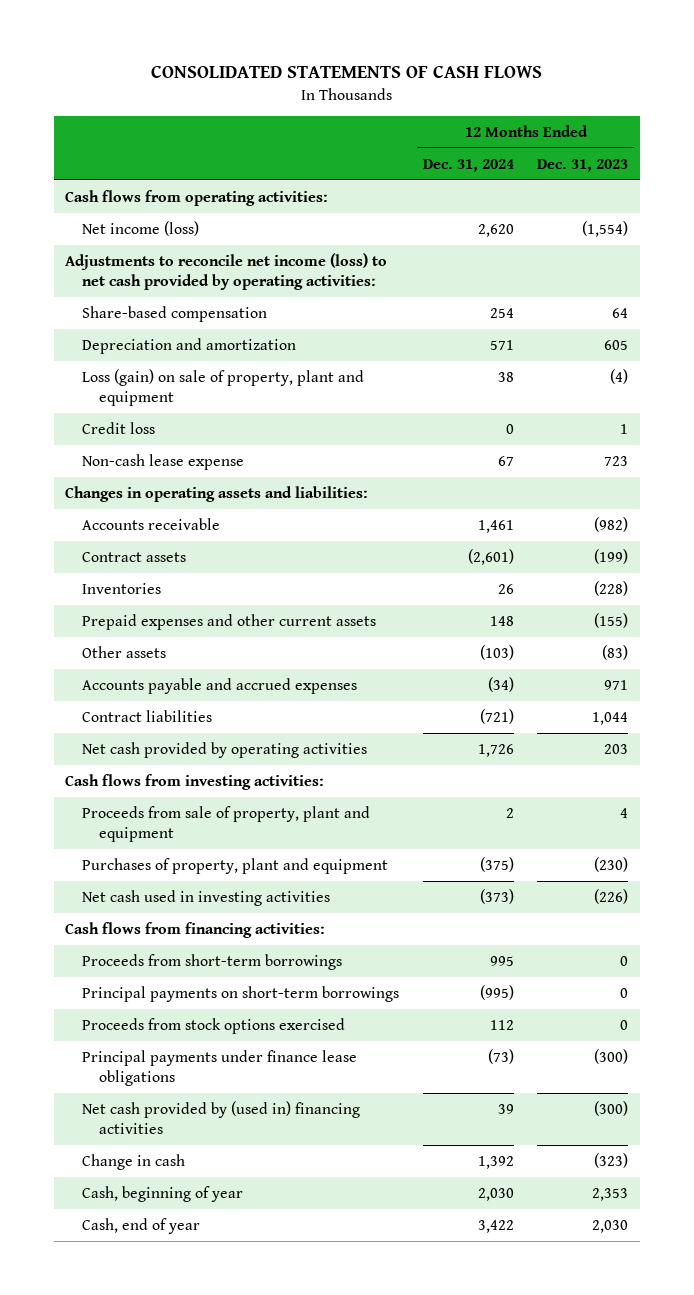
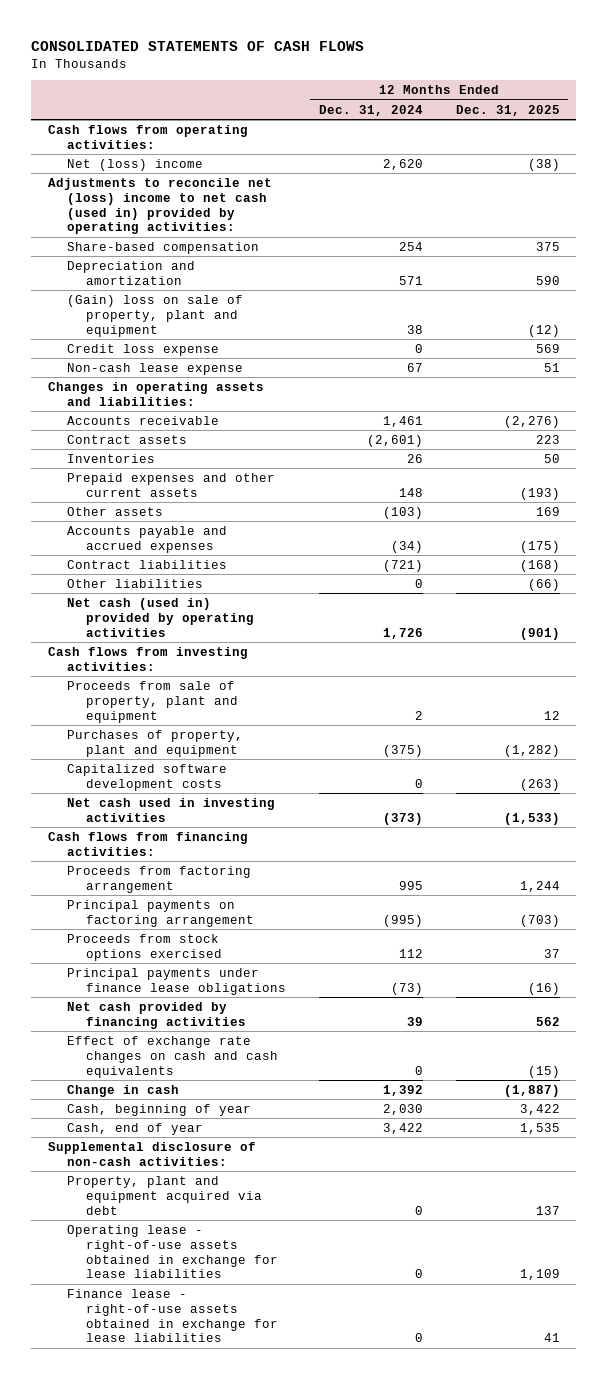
- | 12 Months Ended Dec. 31, 2024 | 12 Months Ended Dec. 31, 2023
+ | 12 Months Ended Dec. 31, 2024 | 12 Months Ended Dec. 31, 2025
- Net income (loss) | 2,620 | (1,554)
- Adjustments to reconcile net income (loss) to net cash provided by operating activities:
+ Net (loss) income | 2,620 | (38)
+ Adjustments to reconcile net (loss) income to net cash (used in) provided by operating activities:
- Loss (gain) on sale of property, plant and equipment | 38 | (4)
- Credit loss | 0 | 1
+ (Gain) loss on sale of property, plant and equipment | 38 | (12)
+ Credit loss expense | 0 | 569
- Net cash provided by operating activities | 1,726 | 203
+ Other liabilities | 0 | (66)
+ Net cash (used in) provided by operating activities | 1,726 | (901)
+ Capitalized software development costs | 0 | (263)
- Proceeds from short-term borrowings | 995 | 0
- Principal payments on short-term borrowings | (995) | 0
+ Proceeds from factoring arrangement | 995 | 1,244
+ Principal payments on factoring arrangement | (995) | (703)
- Net cash provided by (used in) financing activities | 39 | (300)
+ Net cash provided by financing activities | 39 | 562
+ Effect of exchange rate changes on cash and cash equivalents | 0 | (15)
+ Supplemental disclosure of non-cash activities:
+ Property, plant and equipment acquired via debt | 0 | 137
+ Operating lease - right-of-use assets obtained in exchange for lease liabilities | 0 | 1,109
+ Finance lease - right-of-use assets obtained in exchange for lease liabilities | 0 | 41

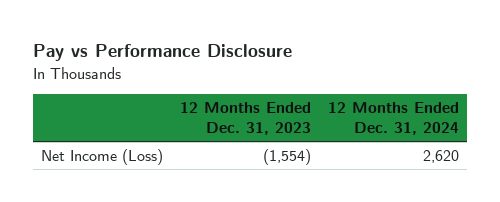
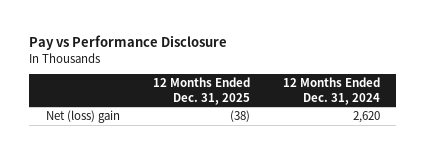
- | 12 Months Ended Dec. 31, 2023 | 12 Months Ended Dec. 31, 2024
+ | 12 Months Ended Dec. 31, 2025 | 12 Months Ended Dec. 31, 2024
- Net Income (Loss) | (1,554) | 2,620
+ Net (loss) gain | (38) | 2,620

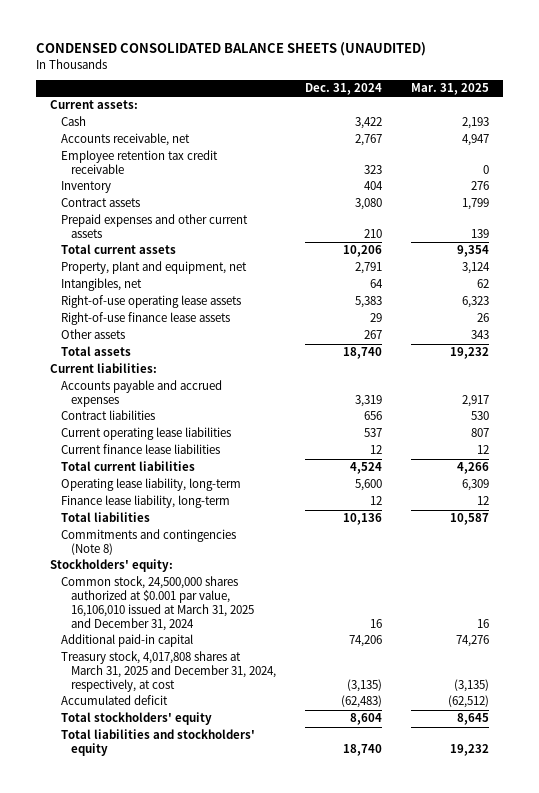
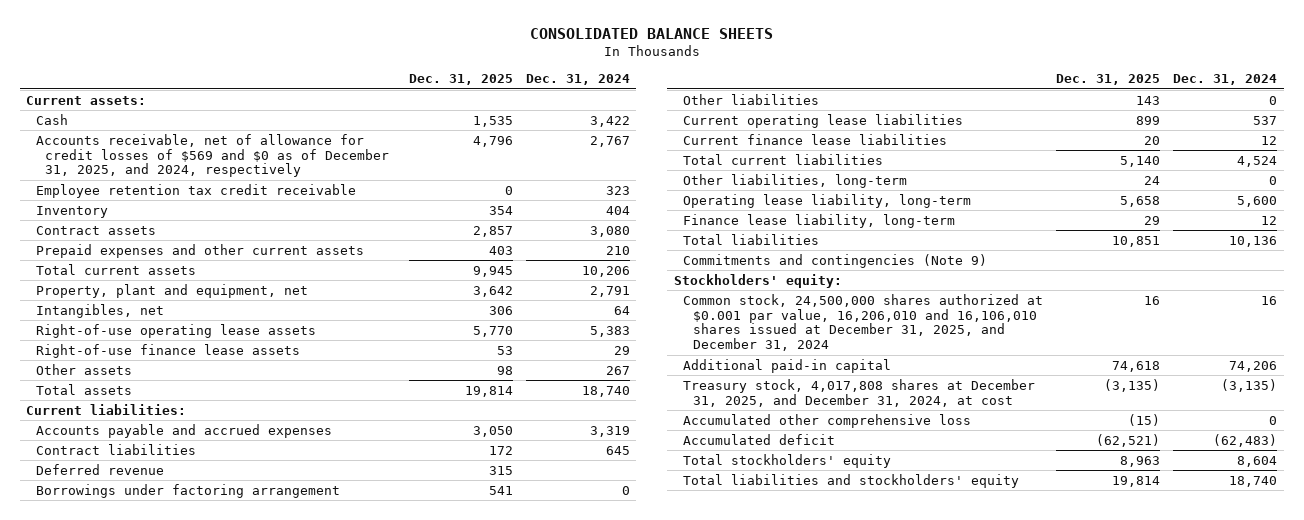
- CONDENSED CONSOLIDATED BALANCE SHEETS (UNAUDITED)
+ CONSOLIDATED BALANCE SHEETS
- | Dec. 31, 2024 | Mar. 31, 2025
+ | Dec. 31, 2025 | Dec. 31, 2024
- Accounts receivable, net | 2,767 | 4,947
+ Accounts receivable, net of allowance for credit losses of $569 and $0 as of December 31, 2025, and 2024, respectively | 4,796 | 2,767
- Contract liabilities | 656 | 530
+ Contract liabilities | 172 | 645
+ Deferred revenue | 315 |
+ Borrowings under factoring arrangement | 541 | 0
+ Other liabilities | 143 | 0
+ Other liabilities, long-term | 24 | 0
- Commitments and contingencies (Note 8)
+ Commitments and contingencies (Note 9)
- Common stock, 24,500,000 shares authorized at $0.001 par value, 16,106,010 issued at March 31, 2025 and December 31, 2024 | 16 | 16
+ Common stock, 24,500,000 shares authorized at $0.001 par value, 16,206,010 and 16,106,010 shares issued at December 31, 2025, and December 31, 2024 | 16 | 16
- Treasury stock, 4,017,808 shares at March 31, 2025 and December 31, 2024, respectively, at cost | (3,135) | (3,135)
+ Treasury stock, 4,017,808 shares at December 31, 2025, and December 31, 2024, at cost | (3,135) | (3,135)
+ Accumulated other comprehensive loss | (15) | 0

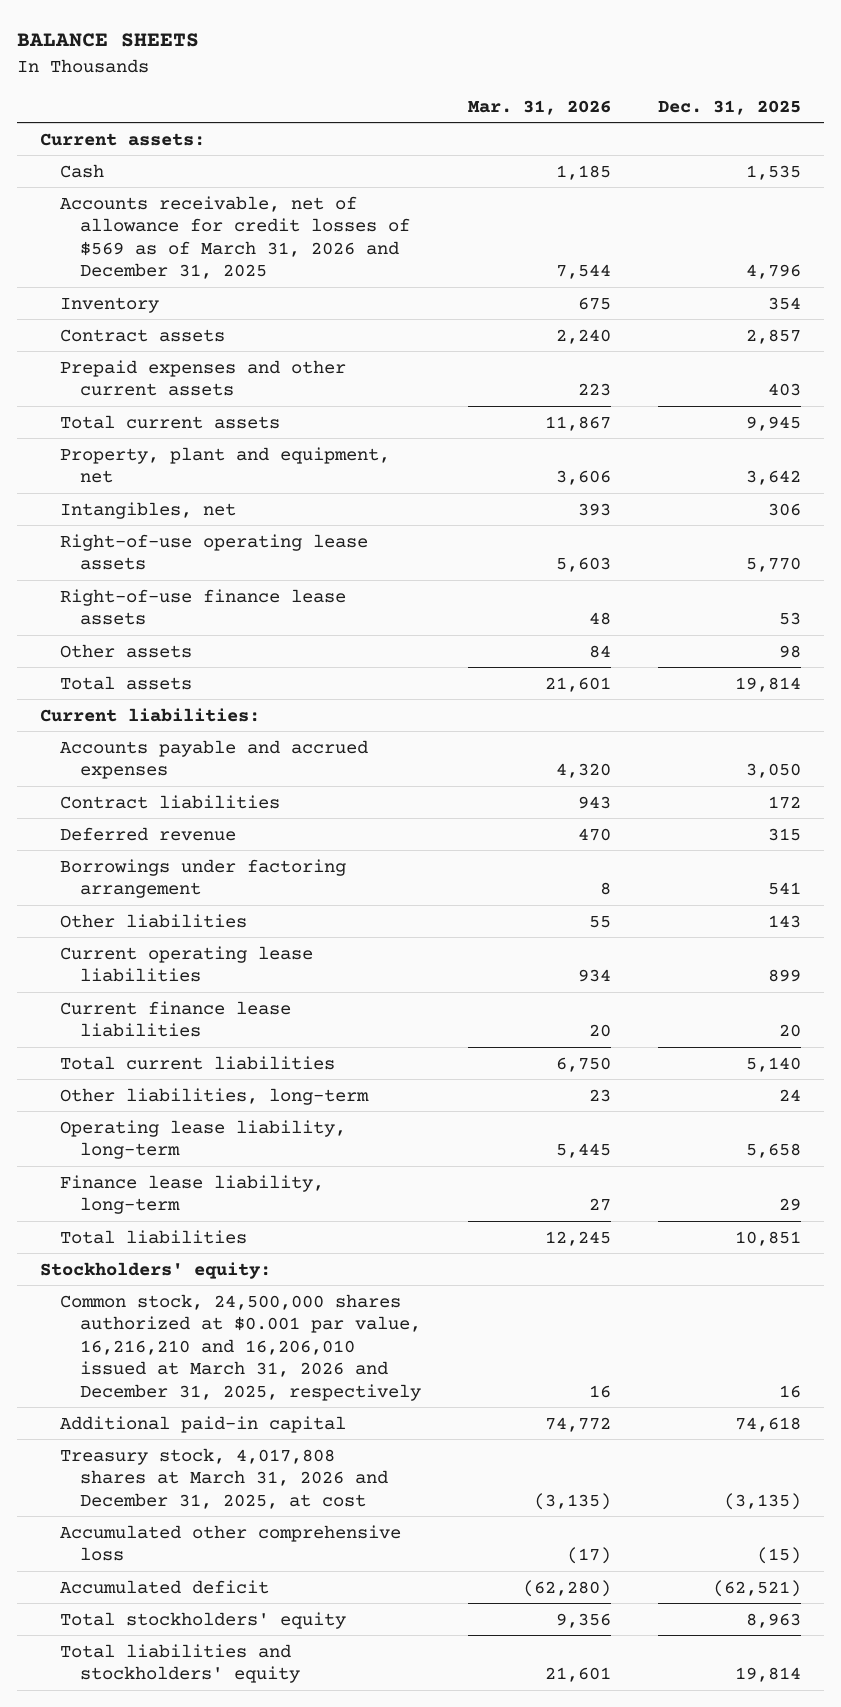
- CONSOLIDATED BALANCE SHEETS
+ BALANCE SHEETS
- | Dec. 31, 2025 | Dec. 31, 2024
+ | Mar. 31, 2026 | Dec. 31, 2025
- Accounts receivable, net of allowance for credit losses of $569 and $0 as of December 31, 2025, and 2024, respectively | 4,796 | 2,767
- Employee retention tax credit receivable | 0 | 323
+ Accounts receivable, net of allowance for credit losses of $569 as of March 31, 2026 and December 31, 2025 | 7,544 | 4,796
- Commitments and contingencies (Note 9)
- Common stock, 24,500,000 shares authorized at $0.001 par value, 16,206,010 and 16,106,010 shares issued at December 31, 2025, and December 31, 2024 | 16 | 16
+ Common stock, 24,500,000 shares authorized at $0.001 par value, 16,216,210 and 16,206,010 issued at March 31, 2026 and December 31, 2025, respectively | 16 | 16
- Treasury stock, 4,017,808 shares at December 31, 2025, and December 31, 2024, at cost | (3,135) | (3,135)
+ Treasury stock, 4,017,808 shares at March 31, 2026 and December 31, 2025, at cost | (3,135) | (3,135)

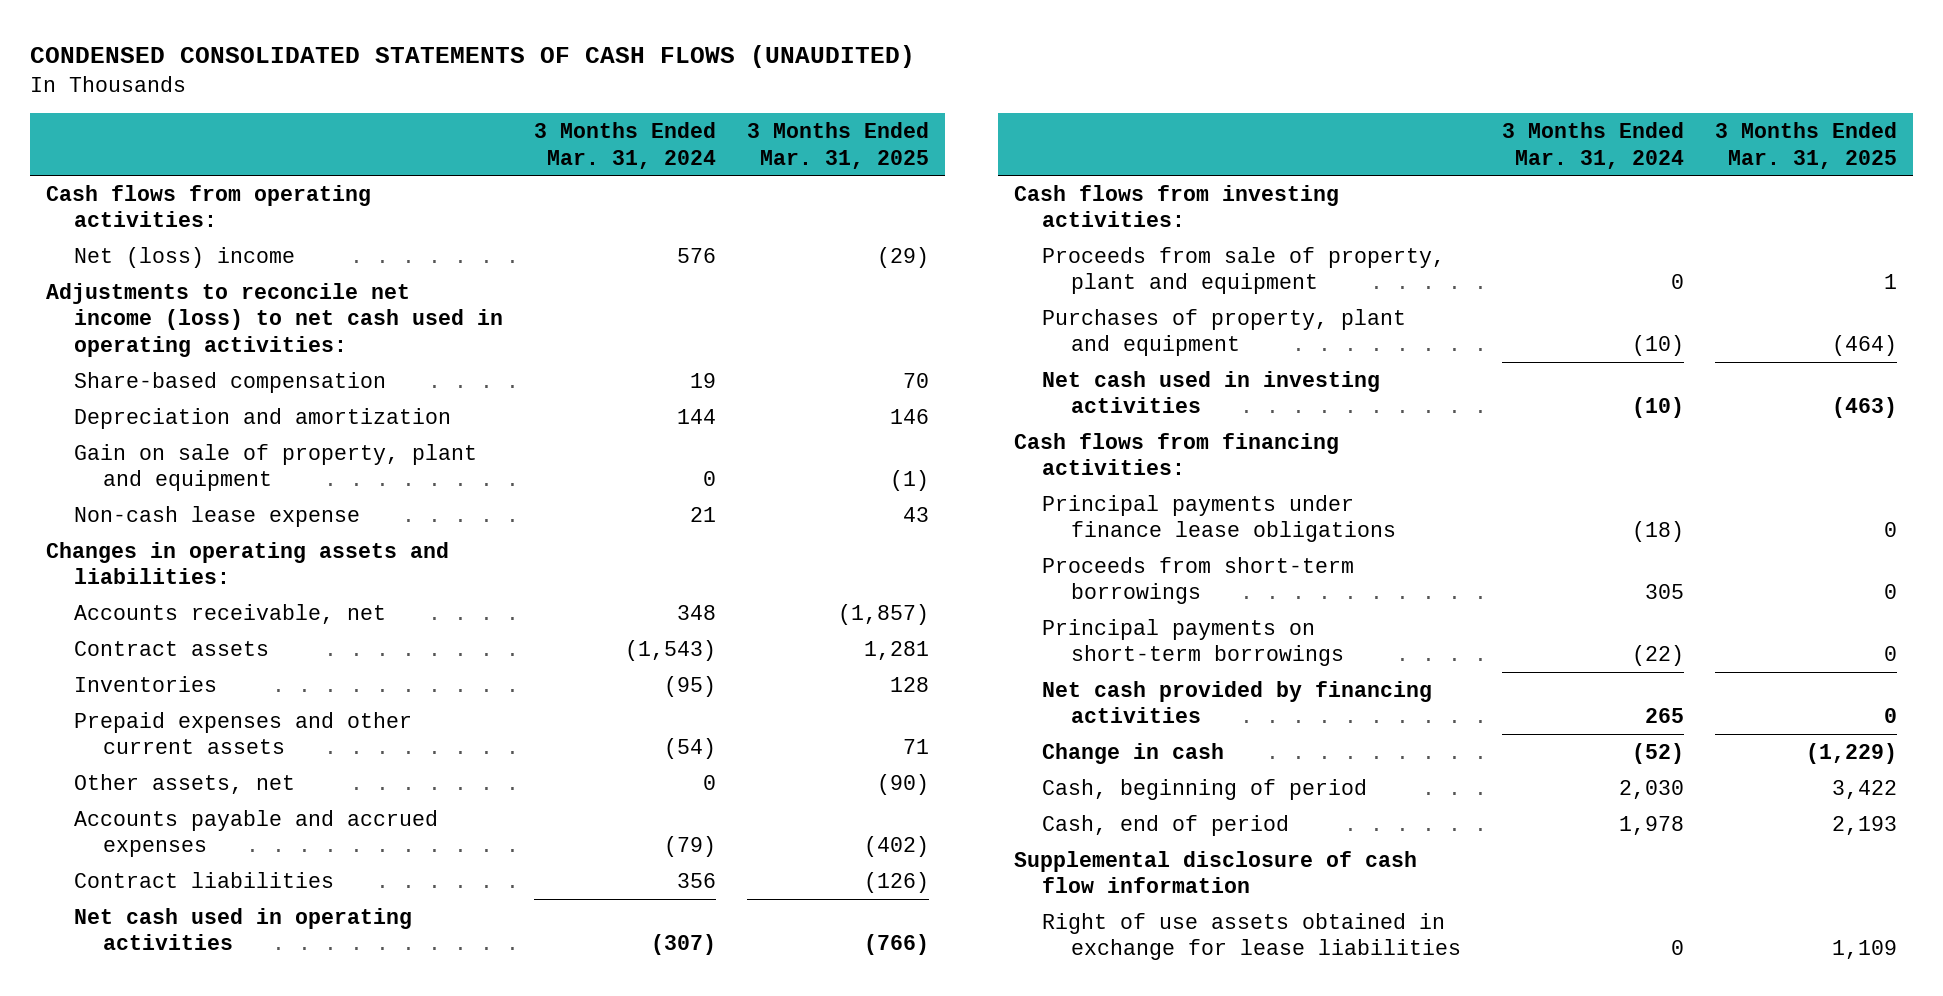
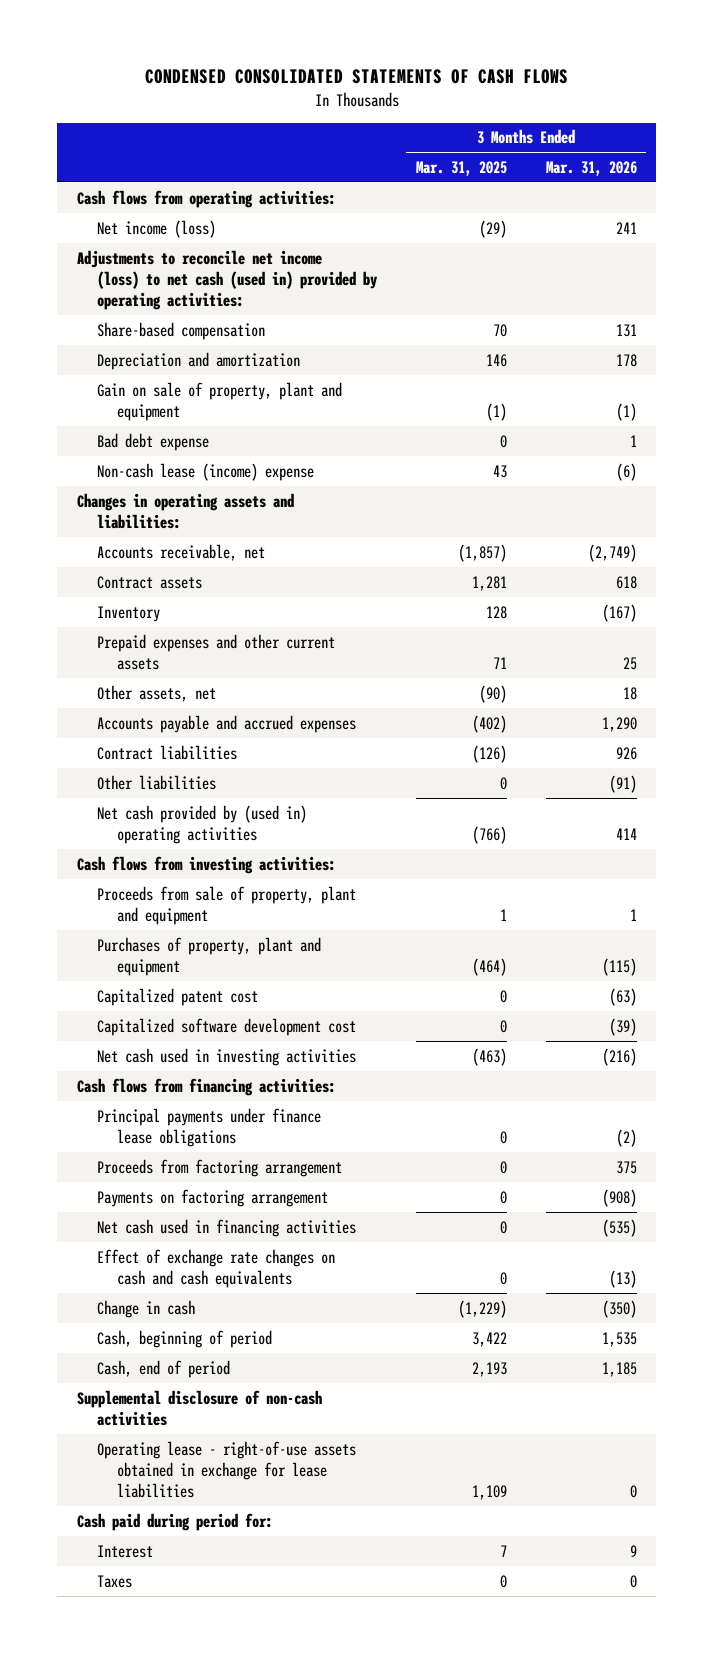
- CONDENSED CONSOLIDATED STATEMENTS OF CASH FLOWS (UNAUDITED)
+ CONDENSED CONSOLIDATED STATEMENTS OF CASH FLOWS
- | 3 Months Ended Mar. 31, 2024 | 3 Months Ended Mar. 31, 2025
+ | 3 Months Ended Mar. 31, 2025 | 3 Months Ended Mar. 31, 2026
- Net (loss) income | 576 | (29)
- Adjustments to reconcile net income (loss) to net cash used in operating activities:
+ Net income (loss) | (29) | 241
+ Adjustments to reconcile net income (loss) to net cash (used in) provided by operating activities:
- Non-cash lease expense | 21 | 43
+ Bad debt expense | 0 | 1
+ Non-cash lease (income) expense | 43 | (6)
- Inventories | (95) | 128
+ Inventory | 128 | (167)
- Net cash used in operating activities | (307) | (766)
+ Other liabilities | 0 | (91)
+ Net cash provided by (used in) operating activities | (766) | 414
+ Capitalized patent cost | 0 | (63)
+ Capitalized software development cost | 0 | (39)
- Proceeds from short-term borrowings | 305 | 0
- Principal payments on short-term borrowings | (22) | 0
- Net cash provided by financing activities | 265 | 0
+ Proceeds from factoring arrangement | 0 | 375
+ Payments on factoring arrangement | 0 | (908)
+ Net cash used in financing activities | 0 | (535)
+ Effect of exchange rate changes on cash and cash equivalents | 0 | (13)
- Supplemental disclosure of cash flow information
- Right of use assets obtained in exchange for lease liabilities | 0 | 1,109
+ Supplemental disclosure of non-cash activities
+ Operating lease - right-of-use assets obtained in exchange for lease liabilities | 1,109 | 0
+ Cash paid during period for:
+ Interest | 7 | 9
+ Taxes | 0 | 0

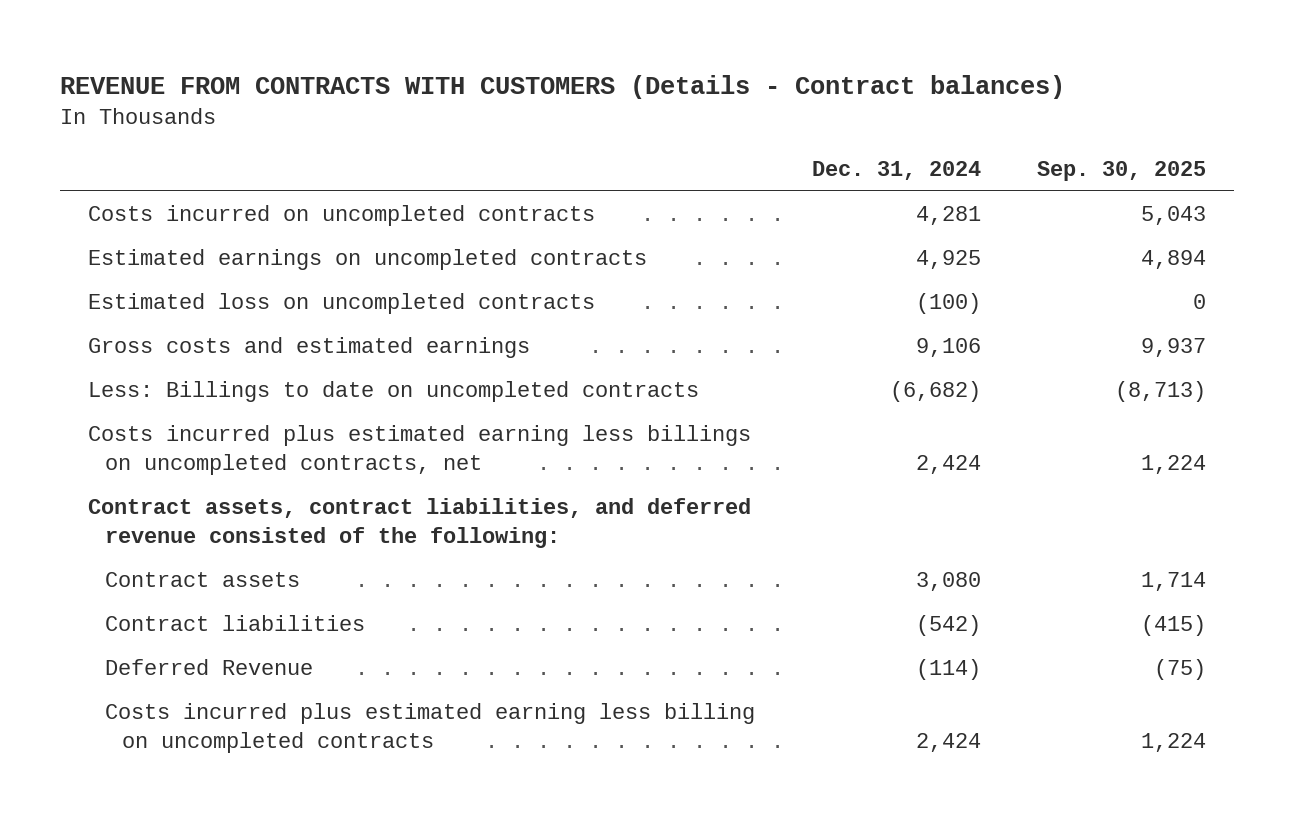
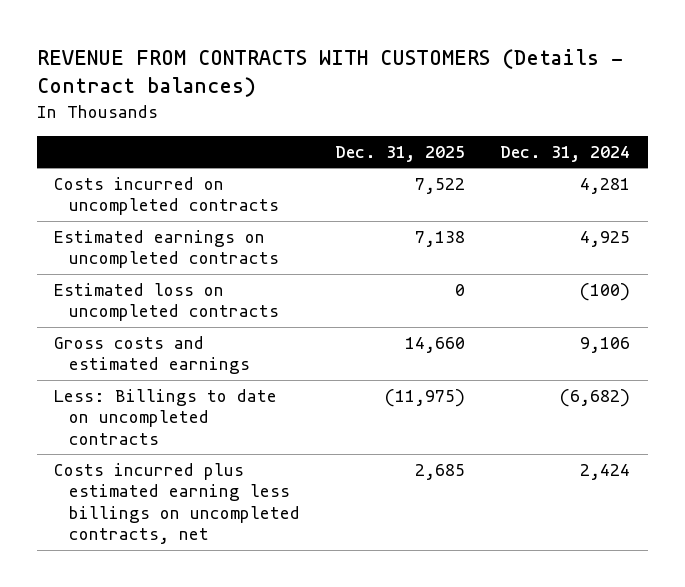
- | Dec. 31, 2024 | Sep. 30, 2025
+ | Dec. 31, 2025 | Dec. 31, 2024
- Contract assets, contract liabilities, and deferred revenue consisted of the following:
- Contract assets | 3,080 | 1,714
- Contract liabilities | (542) | (415)
- Deferred Revenue | (114) | (75)
- Costs incurred plus estimated earning less billing on uncompleted contracts | 2,424 | 1,224

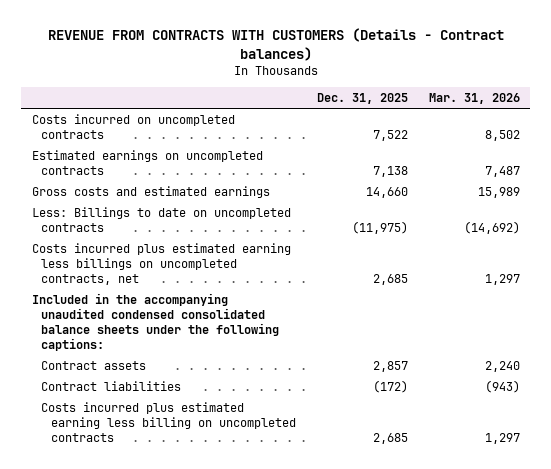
- | Dec. 31, 2025 | Dec. 31, 2024
+ | Dec. 31, 2025 | Mar. 31, 2026
- Estimated loss on uncompleted contracts | 0 | (100)
+ Included in the accompanying unaudited condensed consolidated balance sheets under the following captions:
+ Contract assets | 2,857 | 2,240
+ Contract liabilities | (172) | (943)
+ Costs incurred plus estimated earning less billing on uncompleted contracts | 2,685 | 1,297

